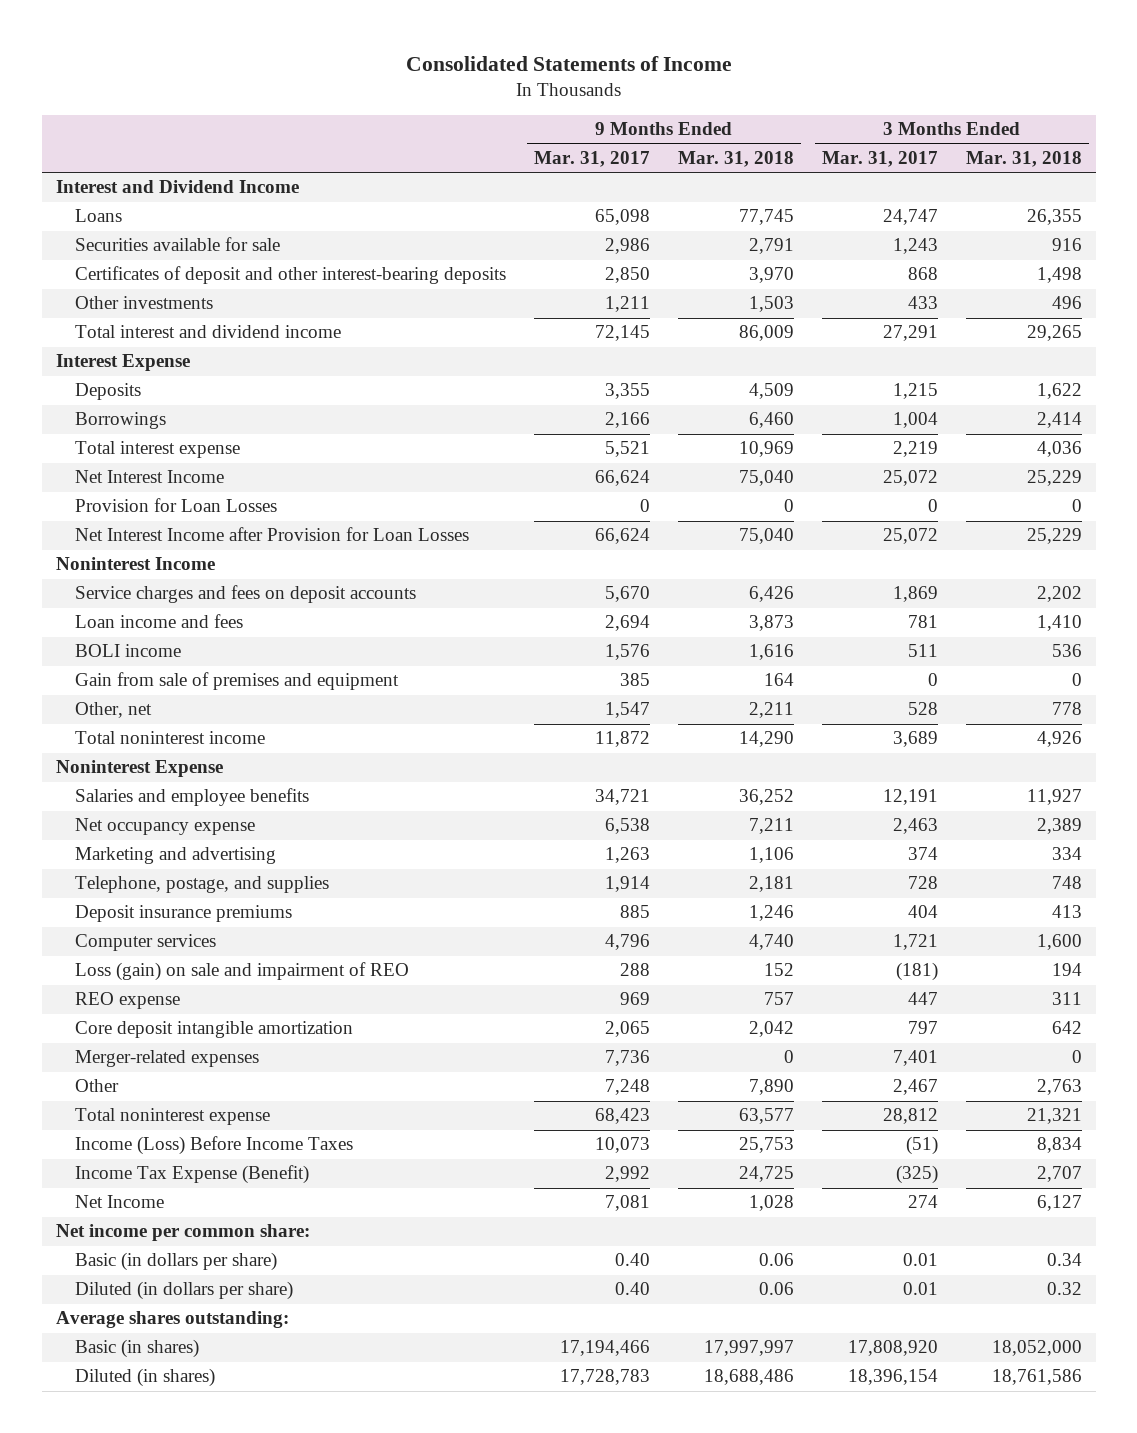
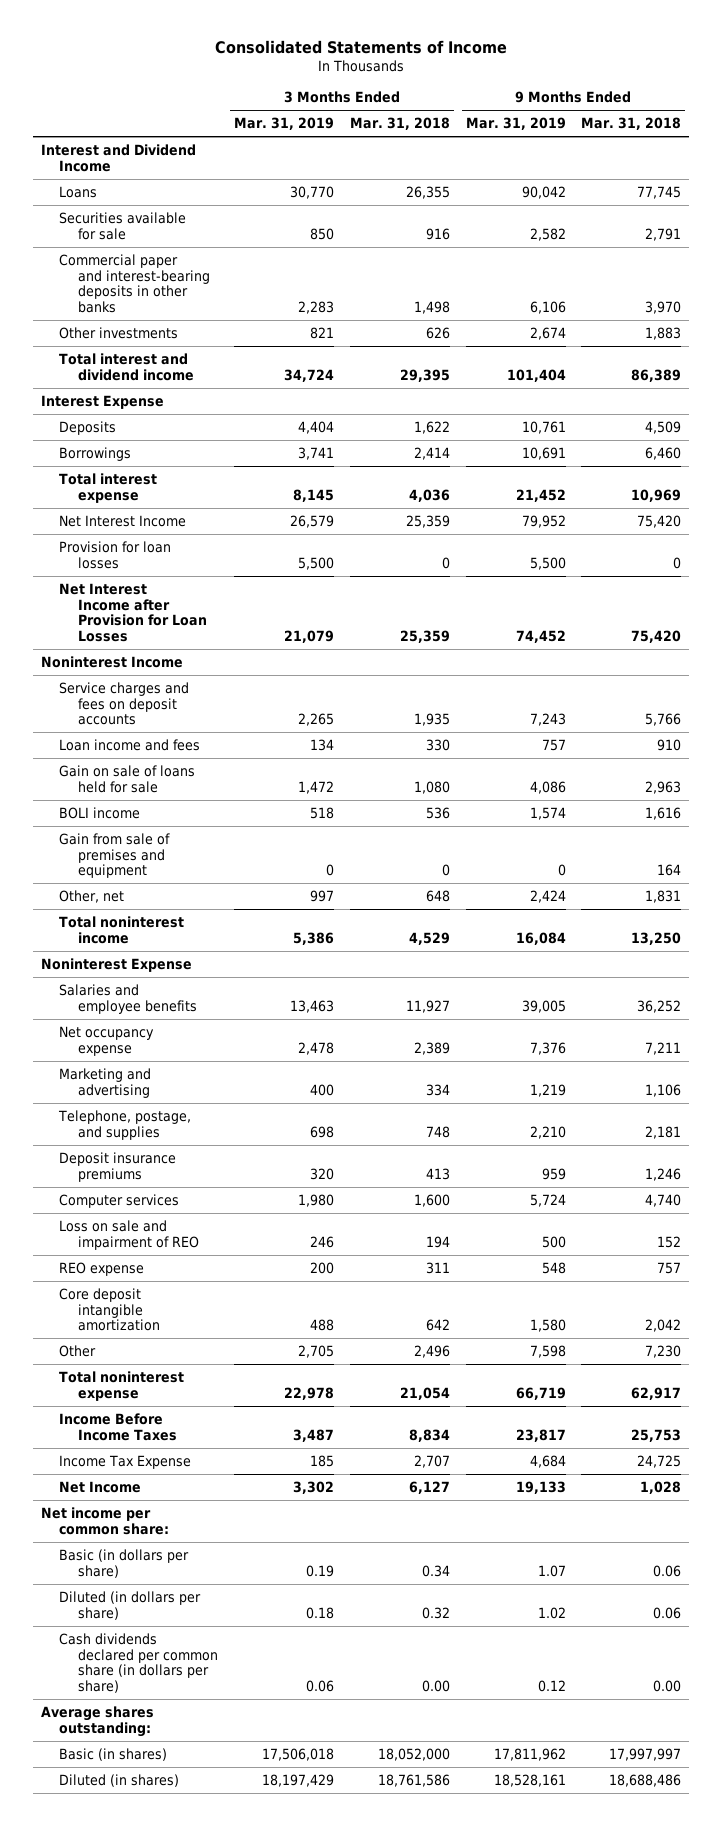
- | 9 Months Ended Mar. 31, 2017 | 9 Months Ended Mar. 31, 2018 | 3 Months Ended Mar. 31, 2017 | 3 Months Ended Mar. 31, 2018
+ | 3 Months Ended Mar. 31, 2019 | 3 Months Ended Mar. 31, 2018 | 9 Months Ended Mar. 31, 2019 | 9 Months Ended Mar. 31, 2018
- Certificates of deposit and other interest-bearing deposits | 2,850 | 3,970 | 868 | 1,498
- Other investments | 1,211 | 1,503 | 433 | 496
- Total interest and dividend income | 72,145 | 86,009 | 27,291 | 29,265
+ Commercial paper and interest-bearing deposits in other banks | 2,283 | 1,498 | 6,106 | 3,970
+ Other investments | 821 | 626 | 2,674 | 1,883
+ Total interest and dividend income | 34,724 | 29,395 | 101,404 | 86,389
- Net Interest Income | 66,624 | 75,040 | 25,072 | 25,229
- Provision for Loan Losses | 0 | 0 | 0 | 0
- Net Interest Income after Provision for Loan Losses | 66,624 | 75,040 | 25,072 | 25,229
+ Net Interest Income | 26,579 | 25,359 | 79,952 | 75,420
+ Provision for loan losses | 5,500 | 0 | 5,500 | 0
+ Net Interest Income after Provision for Loan Losses | 21,079 | 25,359 | 74,452 | 75,420
- Service charges and fees on deposit accounts | 5,670 | 6,426 | 1,869 | 2,202
- Loan income and fees | 2,694 | 3,873 | 781 | 1,410
+ Service charges and fees on deposit accounts | 2,265 | 1,935 | 7,243 | 5,766
+ Loan income and fees | 134 | 330 | 757 | 910
+ Gain on sale of loans held for sale | 1,472 | 1,080 | 4,086 | 2,963
- Other, net | 1,547 | 2,211 | 528 | 778
- Total noninterest income | 11,872 | 14,290 | 3,689 | 4,926
+ Other, net | 997 | 648 | 2,424 | 1,831
+ Total noninterest income | 5,386 | 4,529 | 16,084 | 13,250
- Loss (gain) on sale and impairment of REO | 288 | 152 | (181) | 194
+ Loss on sale and impairment of REO | 246 | 194 | 500 | 152
- Merger-related expenses | 7,736 | 0 | 7,401 | 0
- Other | 7,248 | 7,890 | 2,467 | 2,763
- Total noninterest expense | 68,423 | 63,577 | 28,812 | 21,321
- Income (Loss) Before Income Taxes | 10,073 | 25,753 | (51) | 8,834
- Income Tax Expense (Benefit) | 2,992 | 24,725 | (325) | 2,707
+ Other | 2,705 | 2,496 | 7,598 | 7,230
+ Total noninterest expense | 22,978 | 21,054 | 66,719 | 62,917
+ Income Before Income Taxes | 3,487 | 8,834 | 23,817 | 25,753
+ Income Tax Expense | 185 | 2,707 | 4,684 | 24,725
+ Cash dividends declared per common share (in dollars per share) | 0.06 | 0.00 | 0.12 | 0.00

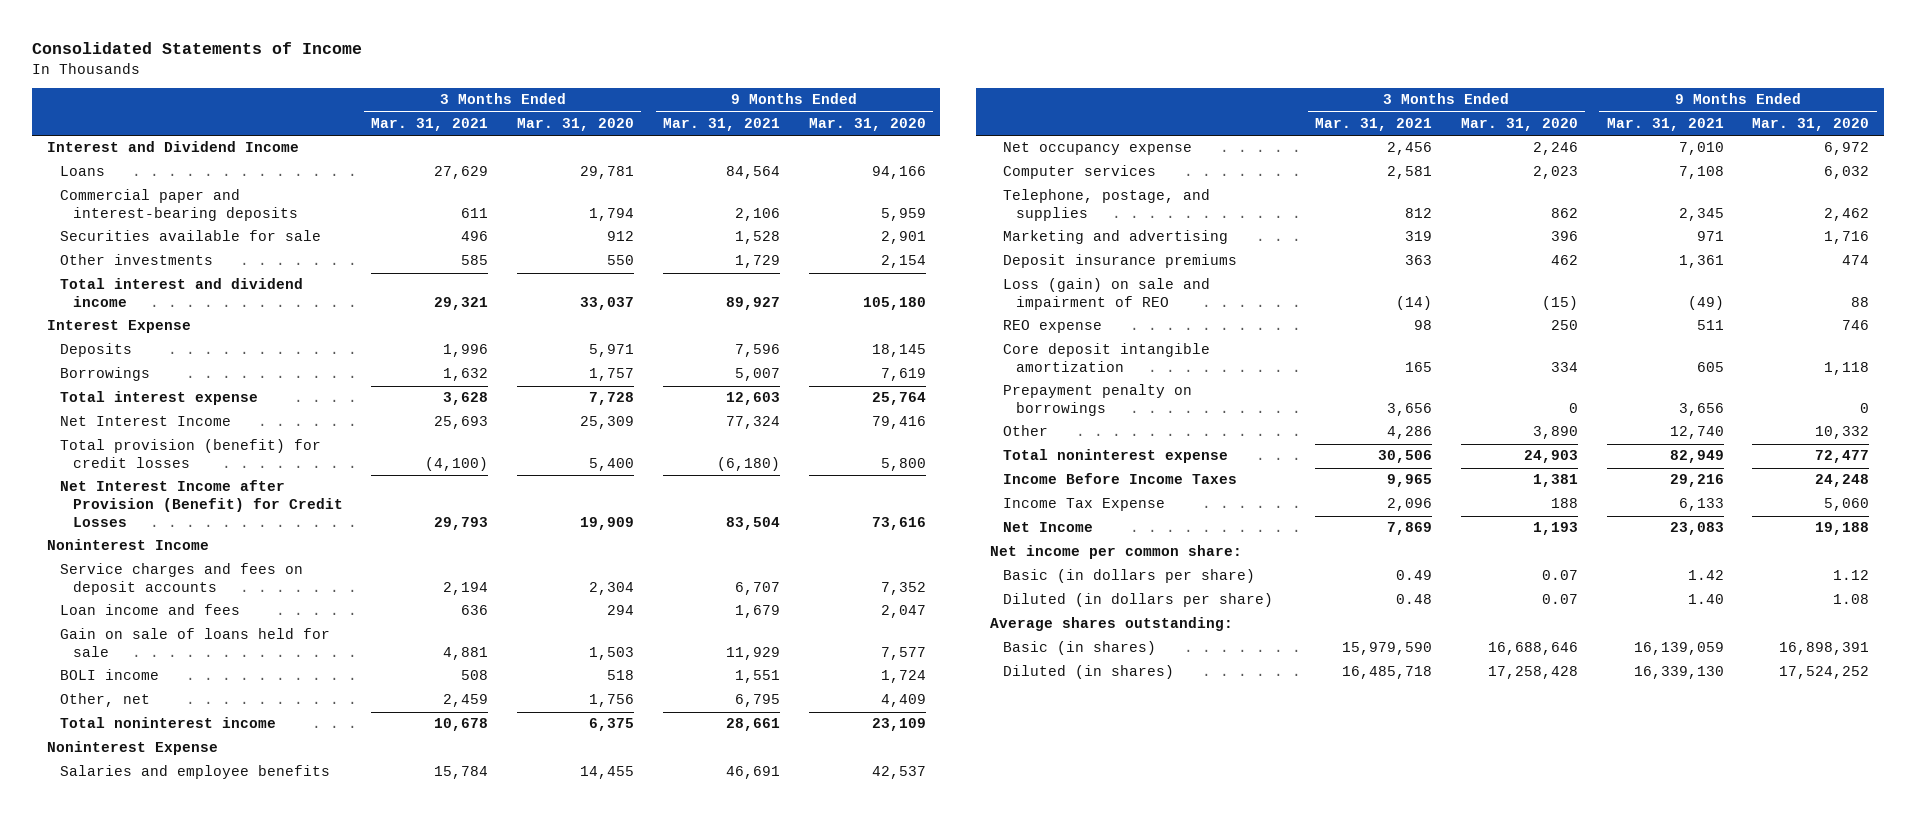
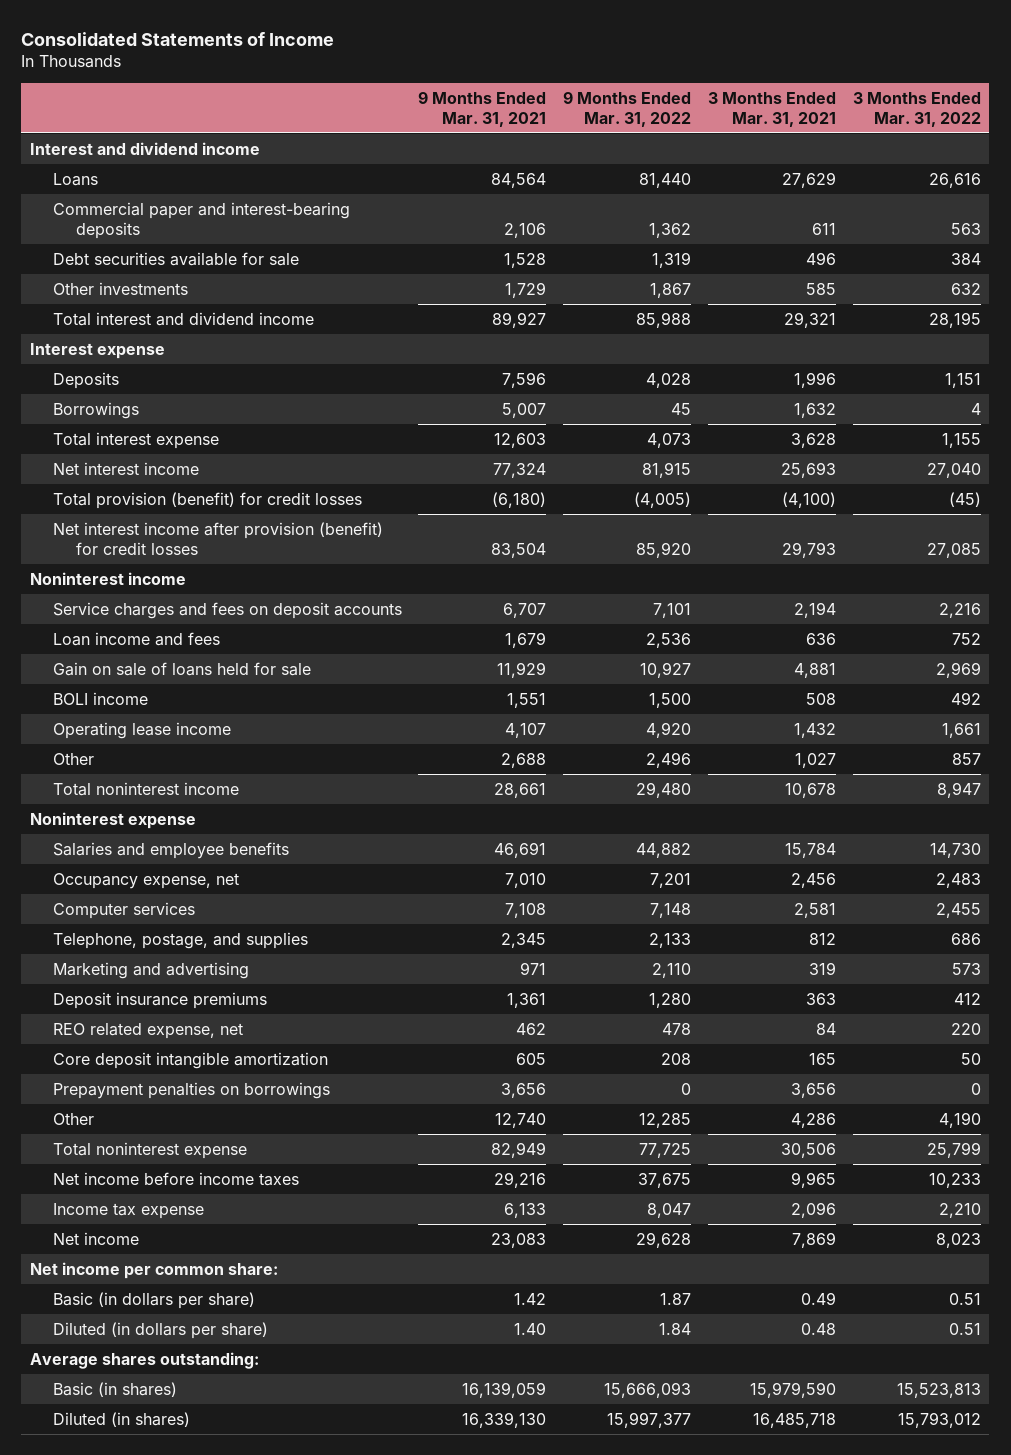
- | 3 Months Ended Mar. 31, 2021 | 3 Months Ended Mar. 31, 2020 | 9 Months Ended Mar. 31, 2021 | 9 Months Ended Mar. 31, 2020
+ | 9 Months Ended Mar. 31, 2021 | 9 Months Ended Mar. 31, 2022 | 3 Months Ended Mar. 31, 2021 | 3 Months Ended Mar. 31, 2022
- Interest and Dividend Income
+ Interest and dividend income
- Securities available for sale | 496 | 912 | 1,528 | 2,901
+ Debt securities available for sale | 1,528 | 1,319 | 496 | 384
- Interest Expense
+ Interest expense
- Net Interest Income | 25,693 | 25,309 | 77,324 | 79,416
+ Net interest income | 77,324 | 81,915 | 25,693 | 27,040
- Net Interest Income after Provision (Benefit) for Credit Losses | 29,793 | 19,909 | 83,504 | 73,616
- Noninterest Income
+ Net interest income after provision (benefit) for credit losses | 83,504 | 85,920 | 29,793 | 27,085
+ Noninterest income
- Other, net | 2,459 | 1,756 | 6,795 | 4,409
+ Operating lease income | 4,107 | 4,920 | 1,432 | 1,661
+ Other | 2,688 | 2,496 | 1,027 | 857
- Noninterest Expense
+ Noninterest expense
- Net occupancy expense | 2,456 | 2,246 | 7,010 | 6,972
+ Occupancy expense, net | 7,010 | 7,201 | 2,456 | 2,483
- Loss (gain) on sale and impairment of REO | (14) | (15) | (49) | 88
- REO expense | 98 | 250 | 511 | 746
+ REO related expense, net | 462 | 478 | 84 | 220
- Prepayment penalty on borrowings | 3,656 | 0 | 3,656 | 0
+ Prepayment penalties on borrowings | 3,656 | 0 | 3,656 | 0
- Income Before Income Taxes | 9,965 | 1,381 | 29,216 | 24,248
- Income Tax Expense | 2,096 | 188 | 6,133 | 5,060
- Net Income | 7,869 | 1,193 | 23,083 | 19,188
+ Net income before income taxes | 29,216 | 37,675 | 9,965 | 10,233
+ Income tax expense | 6,133 | 8,047 | 2,096 | 2,210
+ Net income | 23,083 | 29,628 | 7,869 | 8,023

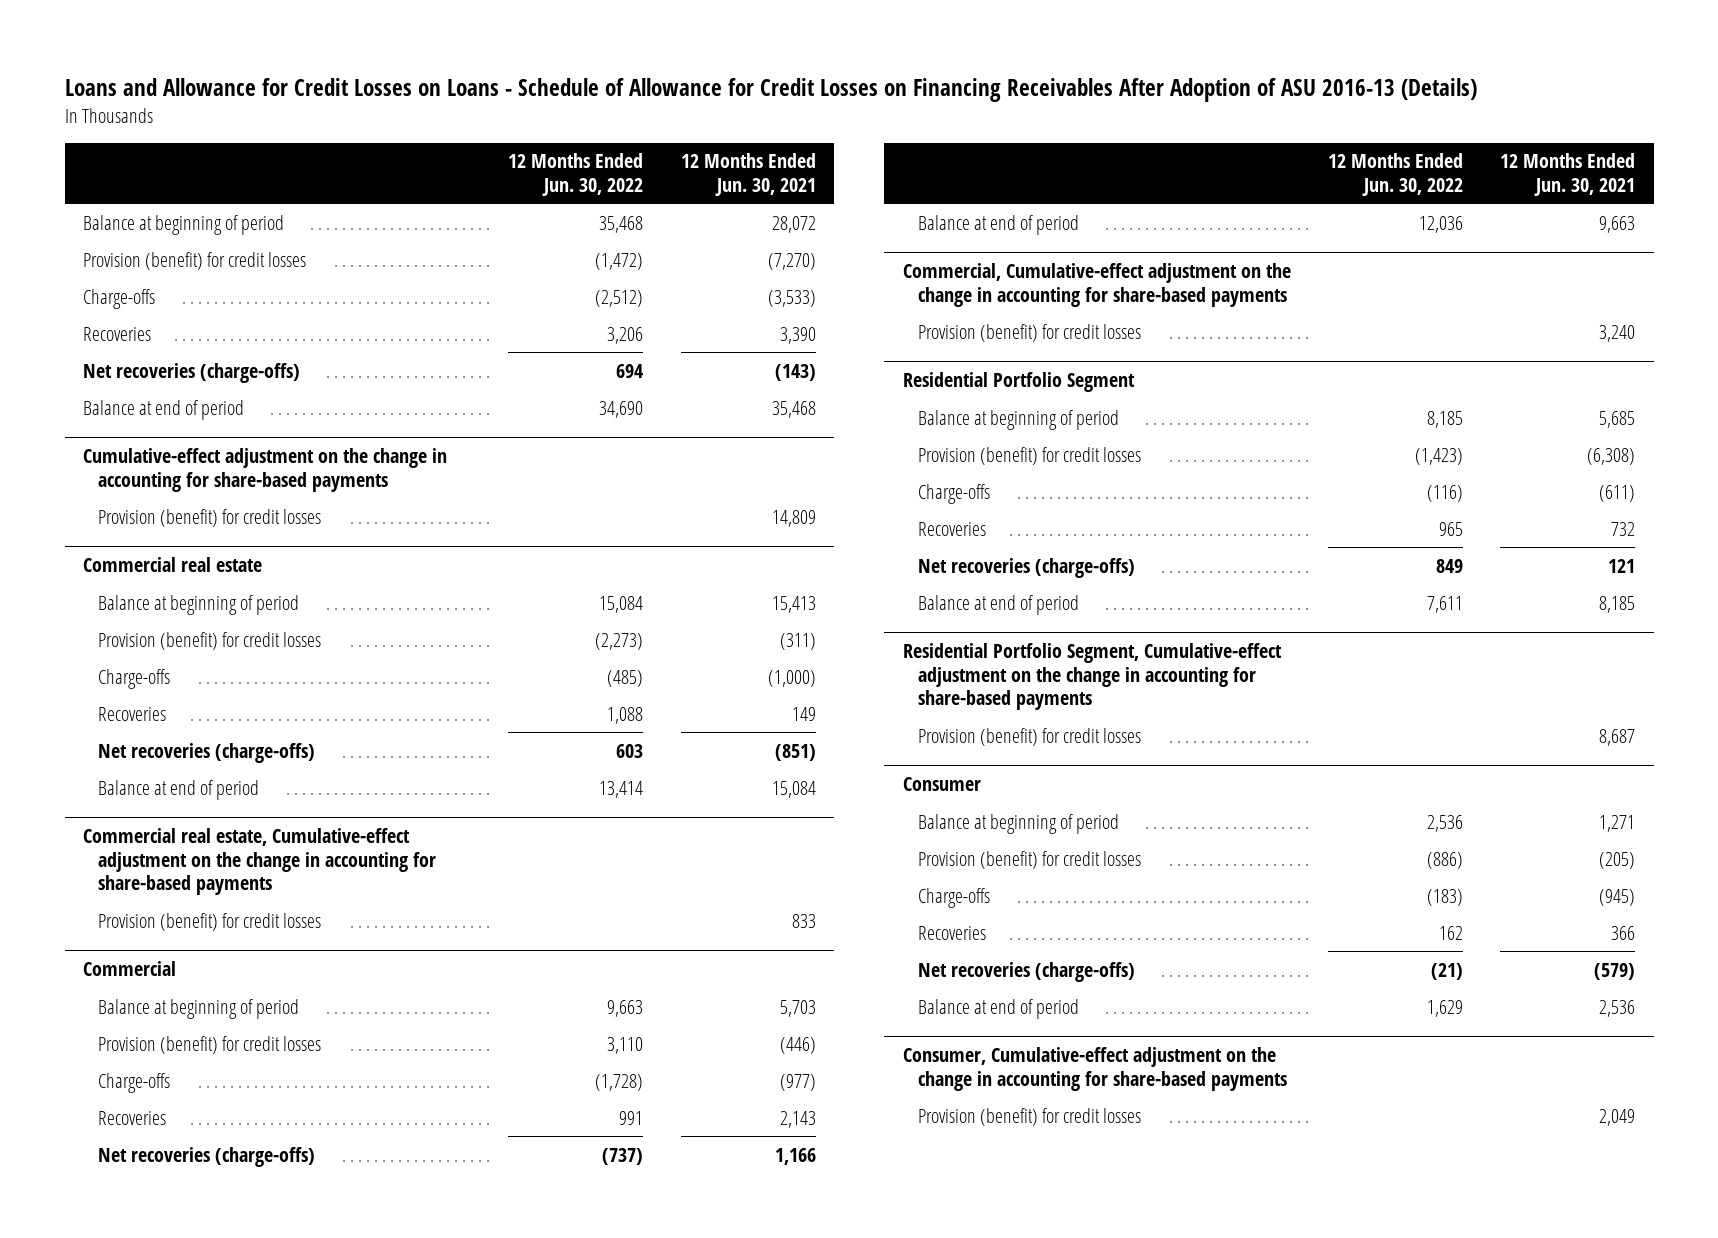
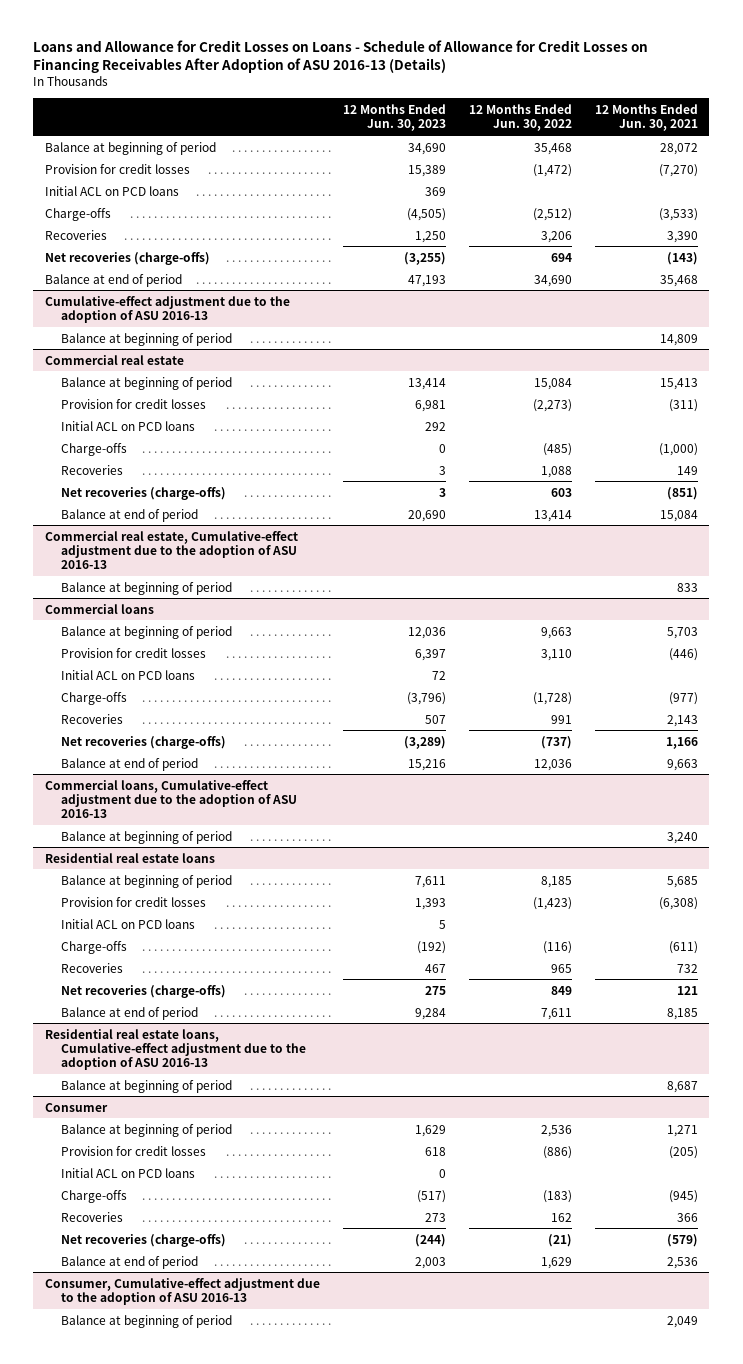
- | 12 Months Ended Jun. 30, 2022 | 12 Months Ended Jun. 30, 2021
+ | 12 Months Ended Jun. 30, 2023 | 12 Months Ended Jun. 30, 2022 | 12 Months Ended Jun. 30, 2021
- Provision (benefit) for credit losses | (1,472) | (7,270)
+ Provision for credit losses | 15,389 | (1,472) | (7,270)
+ Initial ACL on PCD loans | 369 | |
- Cumulative-effect adjustment on the change in accounting for share-based payments
- Provision (benefit) for credit losses | | 14,809
+ Cumulative-effect adjustment due to the adoption of ASU 2016-13
+ Balance at beginning of period | | | 14,809
@ Commercial real estate
- Provision (benefit) for credit losses | (2,273) | (311)
+ Provision for credit losses | 6,981 | (2,273) | (311)
+ Initial ACL on PCD loans | 292 | |
- Commercial real estate, Cumulative-effect adjustment on the change in accounting for share-based payments
- Provision (benefit) for credit losses | | 833
- Commercial
+ Commercial real estate, Cumulative-effect adjustment due to the adoption of ASU 2016-13
+ Balance at beginning of period | | | 833
+ Commercial loans
- Provision (benefit) for credit losses | 3,110 | (446)
+ Provision for credit losses | 6,397 | 3,110 | (446)
+ Initial ACL on PCD loans | 72 | |
- Commercial, Cumulative-effect adjustment on the change in accounting for share-based payments
- Provision (benefit) for credit losses | | 3,240
- Residential Portfolio Segment
+ Commercial loans, Cumulative-effect adjustment due to the adoption of ASU 2016-13
+ Balance at beginning of period | | | 3,240
+ Residential real estate loans
- Provision (benefit) for credit losses | (1,423) | (6,308)
+ Provision for credit losses | 1,393 | (1,423) | (6,308)
+ Initial ACL on PCD loans | 5 | |
- Residential Portfolio Segment, Cumulative-effect adjustment on the change in accounting for share-based payments
- Provision (benefit) for credit losses | | 8,687
+ Residential real estate loans, Cumulative-effect adjustment due to the adoption of ASU 2016-13
+ Balance at beginning of period | | | 8,687
@ Consumer
- Provision (benefit) for credit losses | (886) | (205)
+ Provision for credit losses | 618 | (886) | (205)
+ Initial ACL on PCD loans | 0 | |
- Consumer, Cumulative-effect adjustment on the change in accounting for share-based payments
- Provision (benefit) for credit losses | | 2,049
+ Consumer, Cumulative-effect adjustment due to the adoption of ASU 2016-13
+ Balance at beginning of period | | | 2,049

